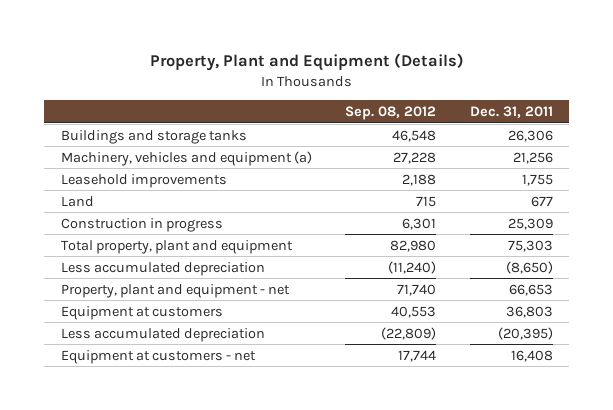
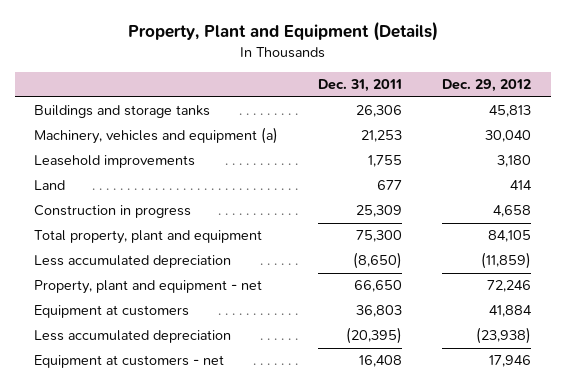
- | Sep. 08, 2012 | Dec. 31, 2011
+ | Dec. 31, 2011 | Dec. 29, 2012
- Machinery, vehicles and equipment (a) | 27,228 | 21,256
+ Machinery, vehicles and equipment (a) | 21,253 | 30,040
- Total property, plant and equipment | 82,980 | 75,303
+ Total property, plant and equipment | 75,300 | 84,105
- Property, plant and equipment - net | 71,740 | 66,653
+ Property, plant and equipment - net | 66,650 | 72,246

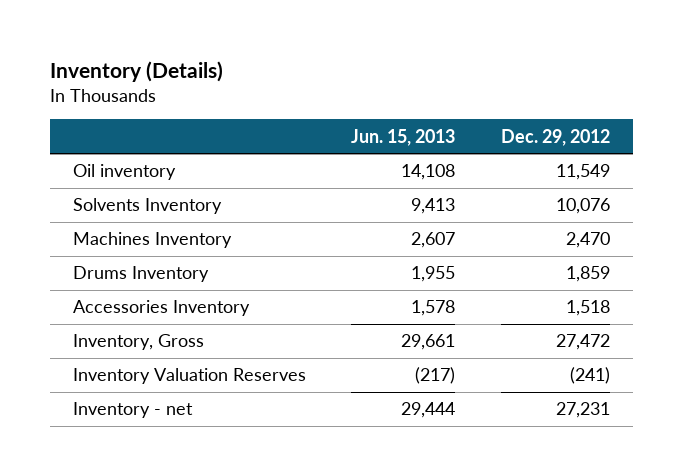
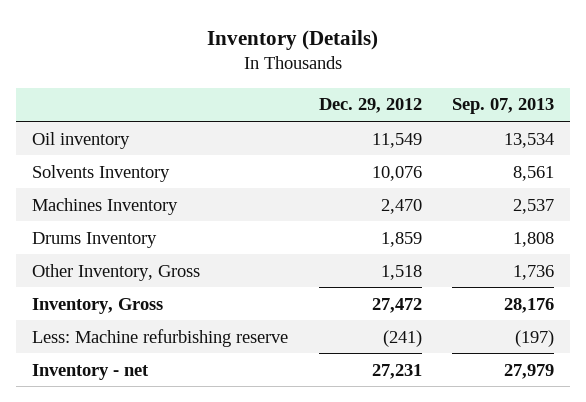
- | Jun. 15, 2013 | Dec. 29, 2012
+ | Dec. 29, 2012 | Sep. 07, 2013
- Accessories Inventory | 1,578 | 1,518
+ Other Inventory, Gross | 1,518 | 1,736
- Inventory Valuation Reserves | (217) | (241)
+ Less: Machine refurbishing reserve | (241) | (197)

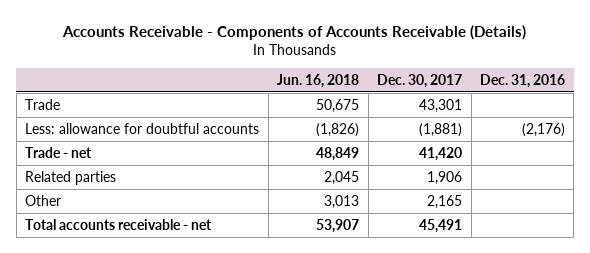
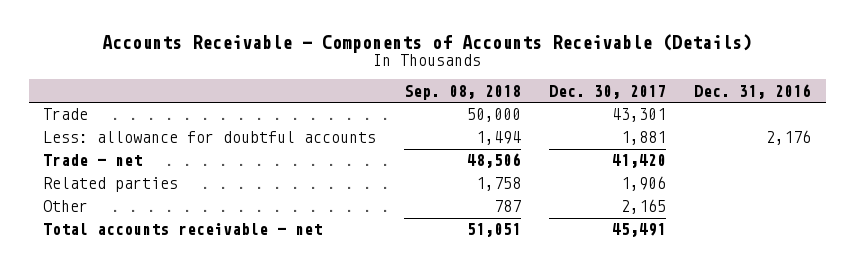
- | Jun. 16, 2018 | Dec. 30, 2017 | Dec. 31, 2016
+ | Sep. 08, 2018 | Dec. 30, 2017 | Dec. 31, 2016
- Less: allowance for doubtful accounts | (1,826) | (1,881) | (2,176)
+ Less: allowance for doubtful accounts | 1,494 | 1,881 | 2,176

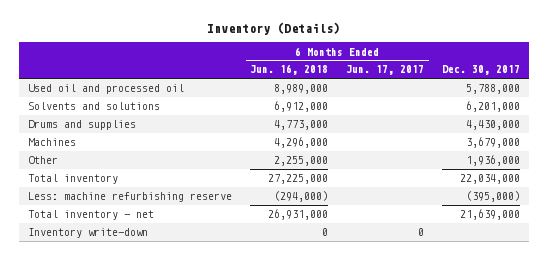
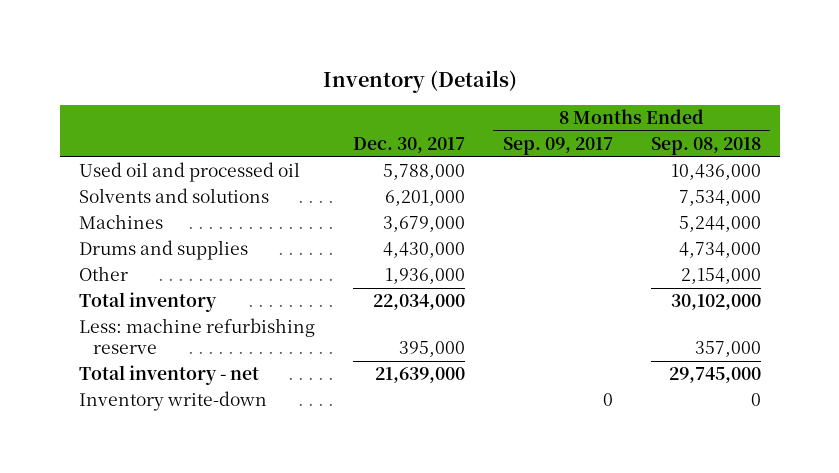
- | 6 Months Ended Jun. 16, 2018 | 6 Months Ended Jun. 17, 2017 | Dec. 30, 2017
+ | Dec. 30, 2017 | 8 Months Ended Sep. 09, 2017 | 8 Months Ended Sep. 08, 2018
moved down: Drums and supplies | 4,430,000 | | 4,734,000
- Less: machine refurbishing reserve | (294,000) | | (395,000)
+ Less: machine refurbishing reserve | 395,000 | | 357,000

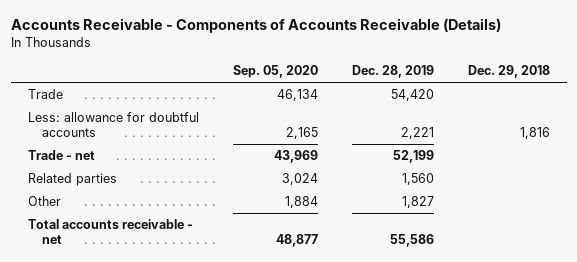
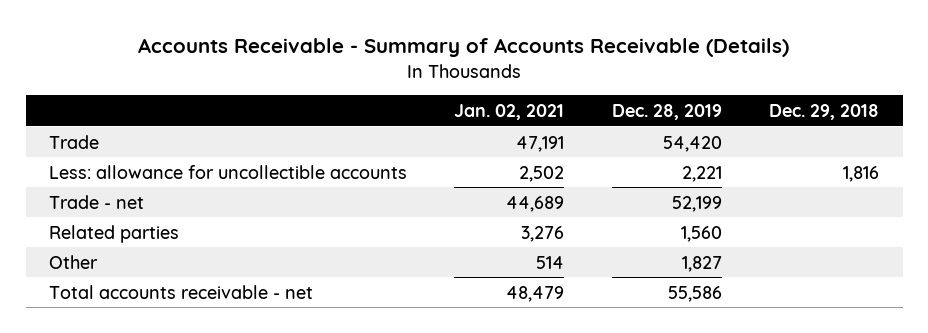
- Accounts Receivable - Components of Accounts Receivable (Details)
+ Accounts Receivable - Summary of Accounts Receivable (Details)
- | Sep. 05, 2020 | Dec. 28, 2019 | Dec. 29, 2018
+ | Jan. 02, 2021 | Dec. 28, 2019 | Dec. 29, 2018
- Less: allowance for doubtful accounts | 2,165 | 2,221 | 1,816
+ Less: allowance for uncollectible accounts | 2,502 | 2,221 | 1,816

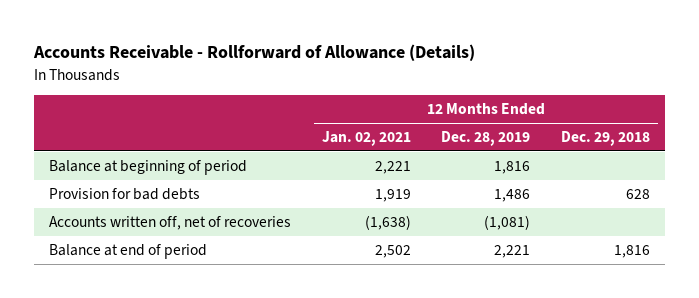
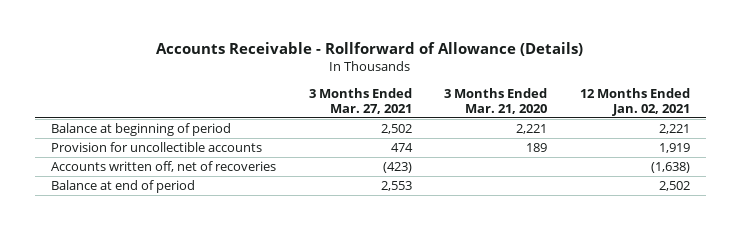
- | 12 Months Ended Jan. 02, 2021 | 12 Months Ended Dec. 28, 2019 | 12 Months Ended Dec. 29, 2018
+ | 3 Months Ended Mar. 27, 2021 | 3 Months Ended Mar. 21, 2020 | 12 Months Ended Jan. 02, 2021
- Provision for bad debts | 1,919 | 1,486 | 628
+ Provision for uncollectible accounts | 474 | 189 | 1,919

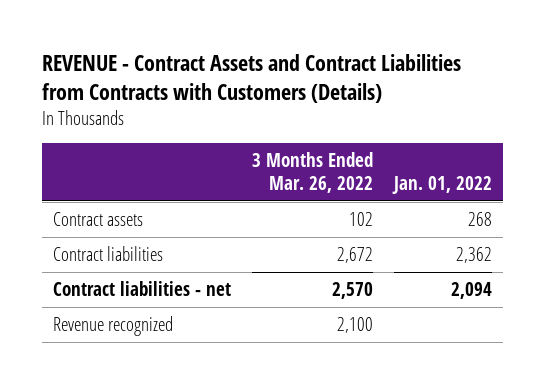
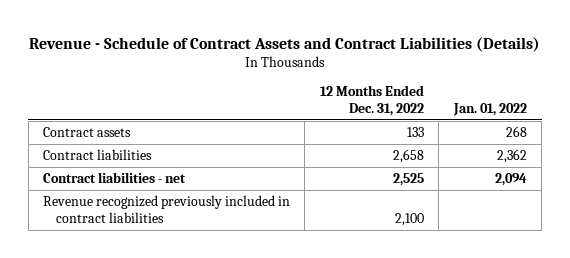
- REVENUE - Contract Assets and Contract Liabilities from Contracts with Customers (Details)
+ Revenue - Schedule of Contract Assets and Contract Liabilities (Details)
- | 3 Months Ended Mar. 26, 2022 | Jan. 01, 2022
+ | 12 Months Ended Dec. 31, 2022 | Jan. 01, 2022
- Revenue recognized | 2,100 |
+ Revenue recognized previously included in contract liabilities | 2,100 |

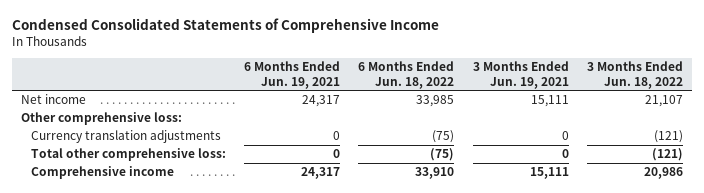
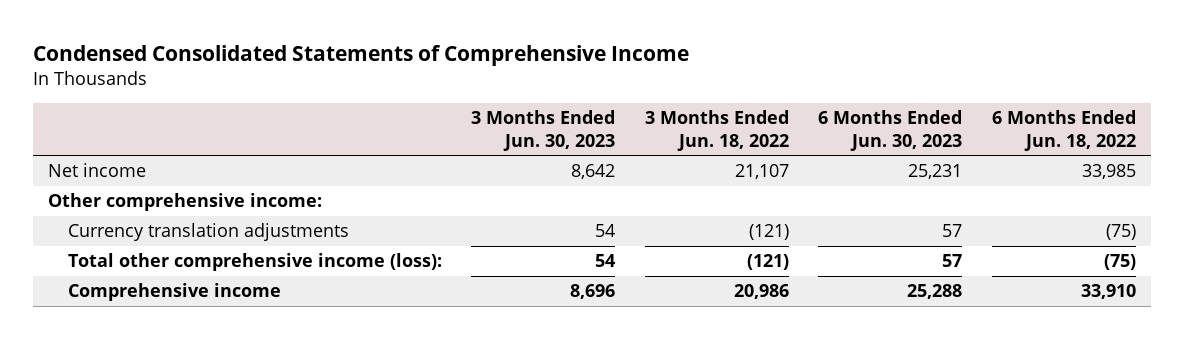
- | 6 Months Ended Jun. 19, 2021 | 6 Months Ended Jun. 18, 2022 | 3 Months Ended Jun. 19, 2021 | 3 Months Ended Jun. 18, 2022
+ | 3 Months Ended Jun. 30, 2023 | 3 Months Ended Jun. 18, 2022 | 6 Months Ended Jun. 30, 2023 | 6 Months Ended Jun. 18, 2022
- Other comprehensive loss:
+ Other comprehensive income:
- Total other comprehensive loss: | 0 | (75) | 0 | (121)
+ Total other comprehensive income (loss): | 54 | (121) | 57 | (75)

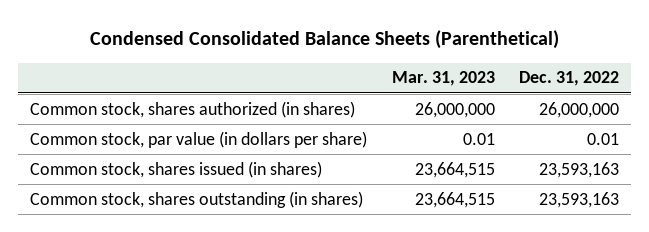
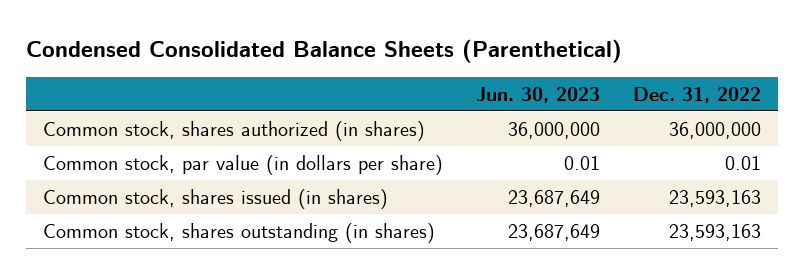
- | Mar. 31, 2023 | Dec. 31, 2022
+ | Jun. 30, 2023 | Dec. 31, 2022
- Common stock, shares authorized (in shares) | 26,000,000 | 26,000,000
+ Common stock, shares authorized (in shares) | 36,000,000 | 36,000,000

